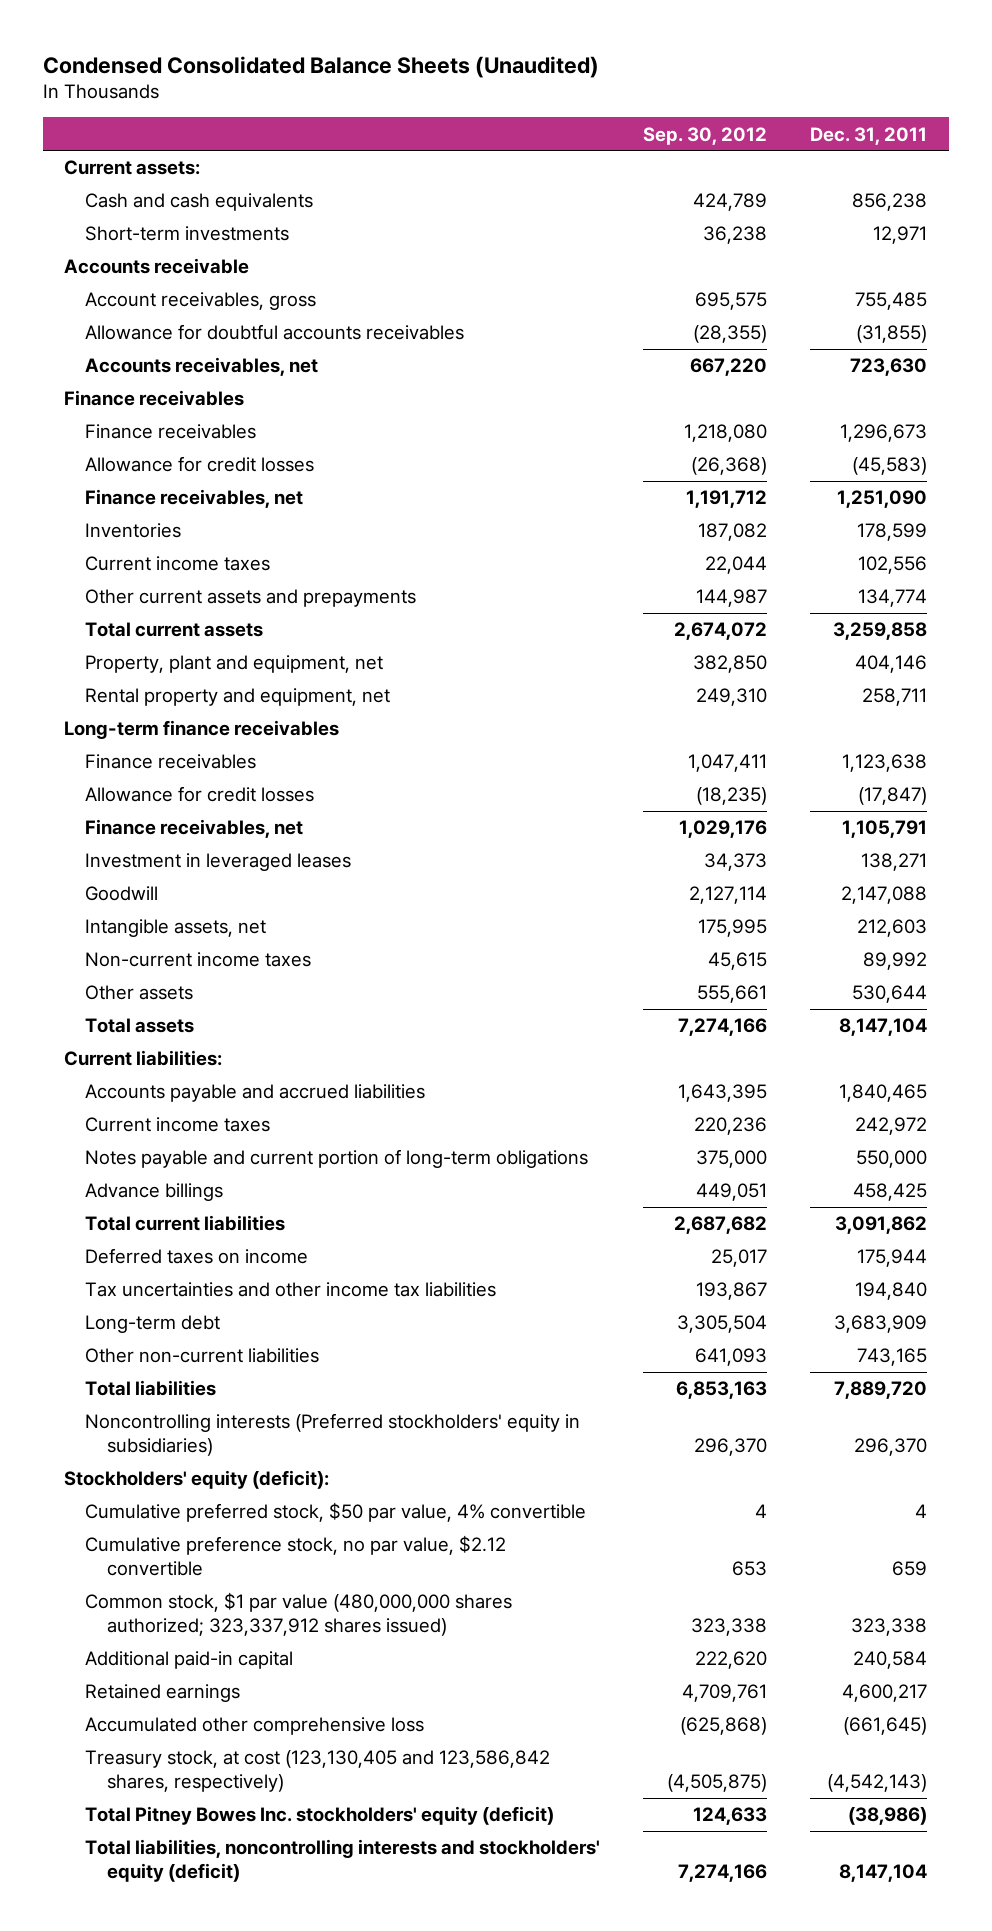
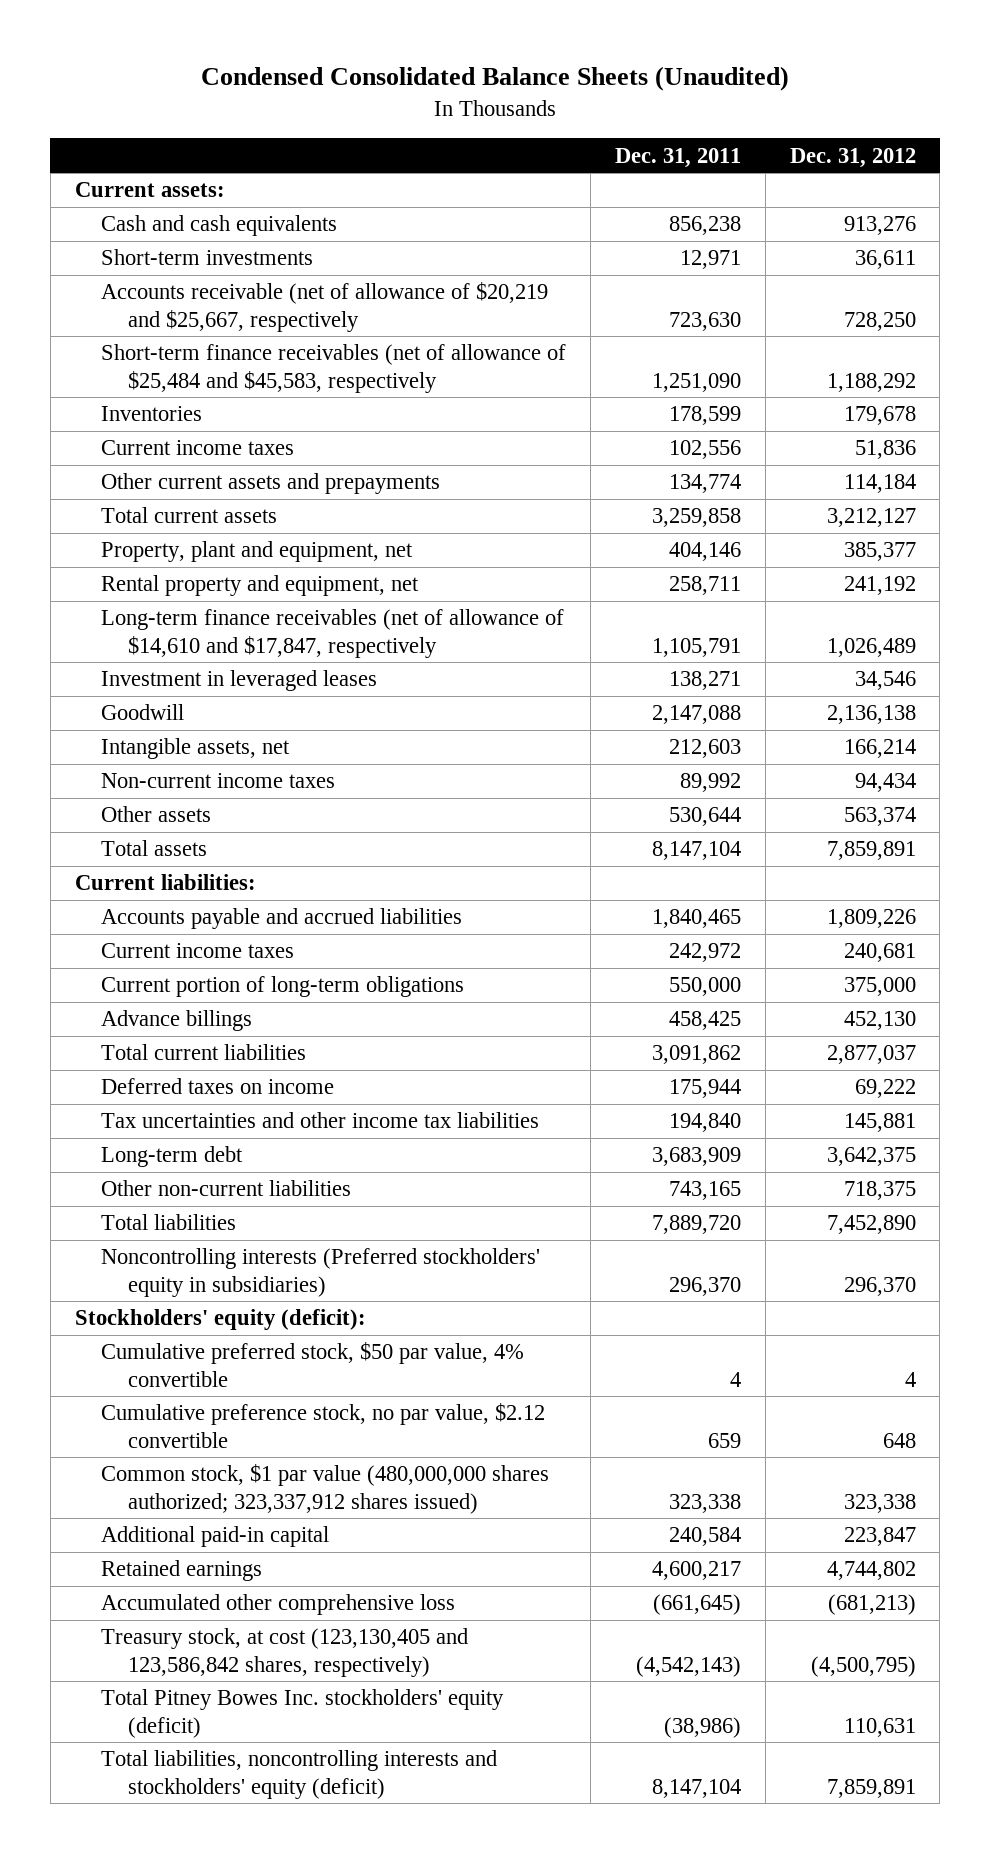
- | Sep. 30, 2012 | Dec. 31, 2011
+ | Dec. 31, 2011 | Dec. 31, 2012
- Accounts receivable
- Account receivables, gross | 695,575 | 755,485
- Allowance for doubtful accounts receivables | (28,355) | (31,855)
- Accounts receivables, net | 667,220 | 723,630
- Finance receivables
- Finance receivables | 1,218,080 | 1,296,673
- Allowance for credit losses | (26,368) | (45,583)
- Finance receivables, net | 1,191,712 | 1,251,090
+ Accounts receivable (net of allowance of $20,219 and $25,667, respectively | 723,630 | 728,250
+ Short-term finance receivables (net of allowance of $25,484 and $45,583, respectively | 1,251,090 | 1,188,292
- Long-term finance receivables
- Finance receivables | 1,047,411 | 1,123,638
- Allowance for credit losses | (18,235) | (17,847)
- Finance receivables, net | 1,029,176 | 1,105,791
+ Long-term finance receivables (net of allowance of $14,610 and $17,847, respectively | 1,105,791 | 1,026,489
- Notes payable and current portion of long-term obligations | 375,000 | 550,000
+ Current portion of long-term obligations | 550,000 | 375,000

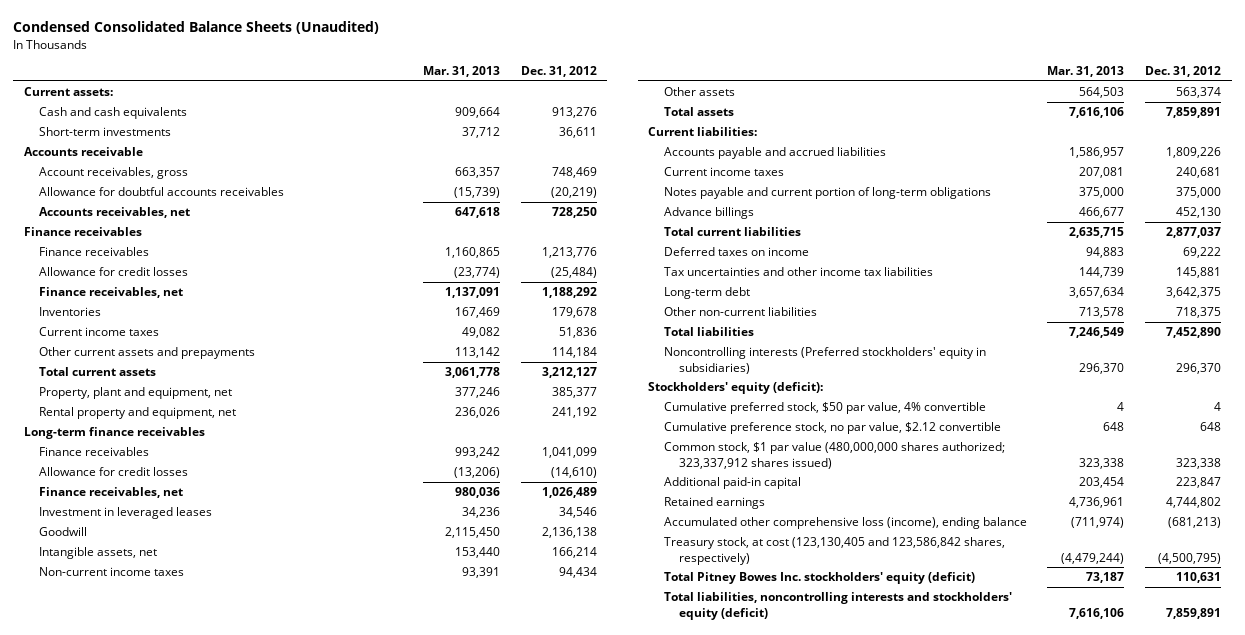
- | Dec. 31, 2011 | Dec. 31, 2012
+ | Mar. 31, 2013 | Dec. 31, 2012
- Accounts receivable (net of allowance of $20,219 and $25,667, respectively | 723,630 | 728,250
- Short-term finance receivables (net of allowance of $25,484 and $45,583, respectively | 1,251,090 | 1,188,292
+ Accounts receivable
+ Account receivables, gross | 663,357 | 748,469
+ Allowance for doubtful accounts receivables | (15,739) | (20,219)
+ Accounts receivables, net | 647,618 | 728,250
+ Finance receivables
+ Finance receivables | 1,160,865 | 1,213,776
+ Allowance for credit losses | (23,774) | (25,484)
+ Finance receivables, net | 1,137,091 | 1,188,292
- Long-term finance receivables (net of allowance of $14,610 and $17,847, respectively | 1,105,791 | 1,026,489
+ Long-term finance receivables
+ Finance receivables | 993,242 | 1,041,099
+ Allowance for credit losses | (13,206) | (14,610)
+ Finance receivables, net | 980,036 | 1,026,489
- Current portion of long-term obligations | 550,000 | 375,000
+ Notes payable and current portion of long-term obligations | 375,000 | 375,000
- Accumulated other comprehensive loss | (661,645) | (681,213)
+ Accumulated other comprehensive loss (income), ending balance | (711,974) | (681,213)

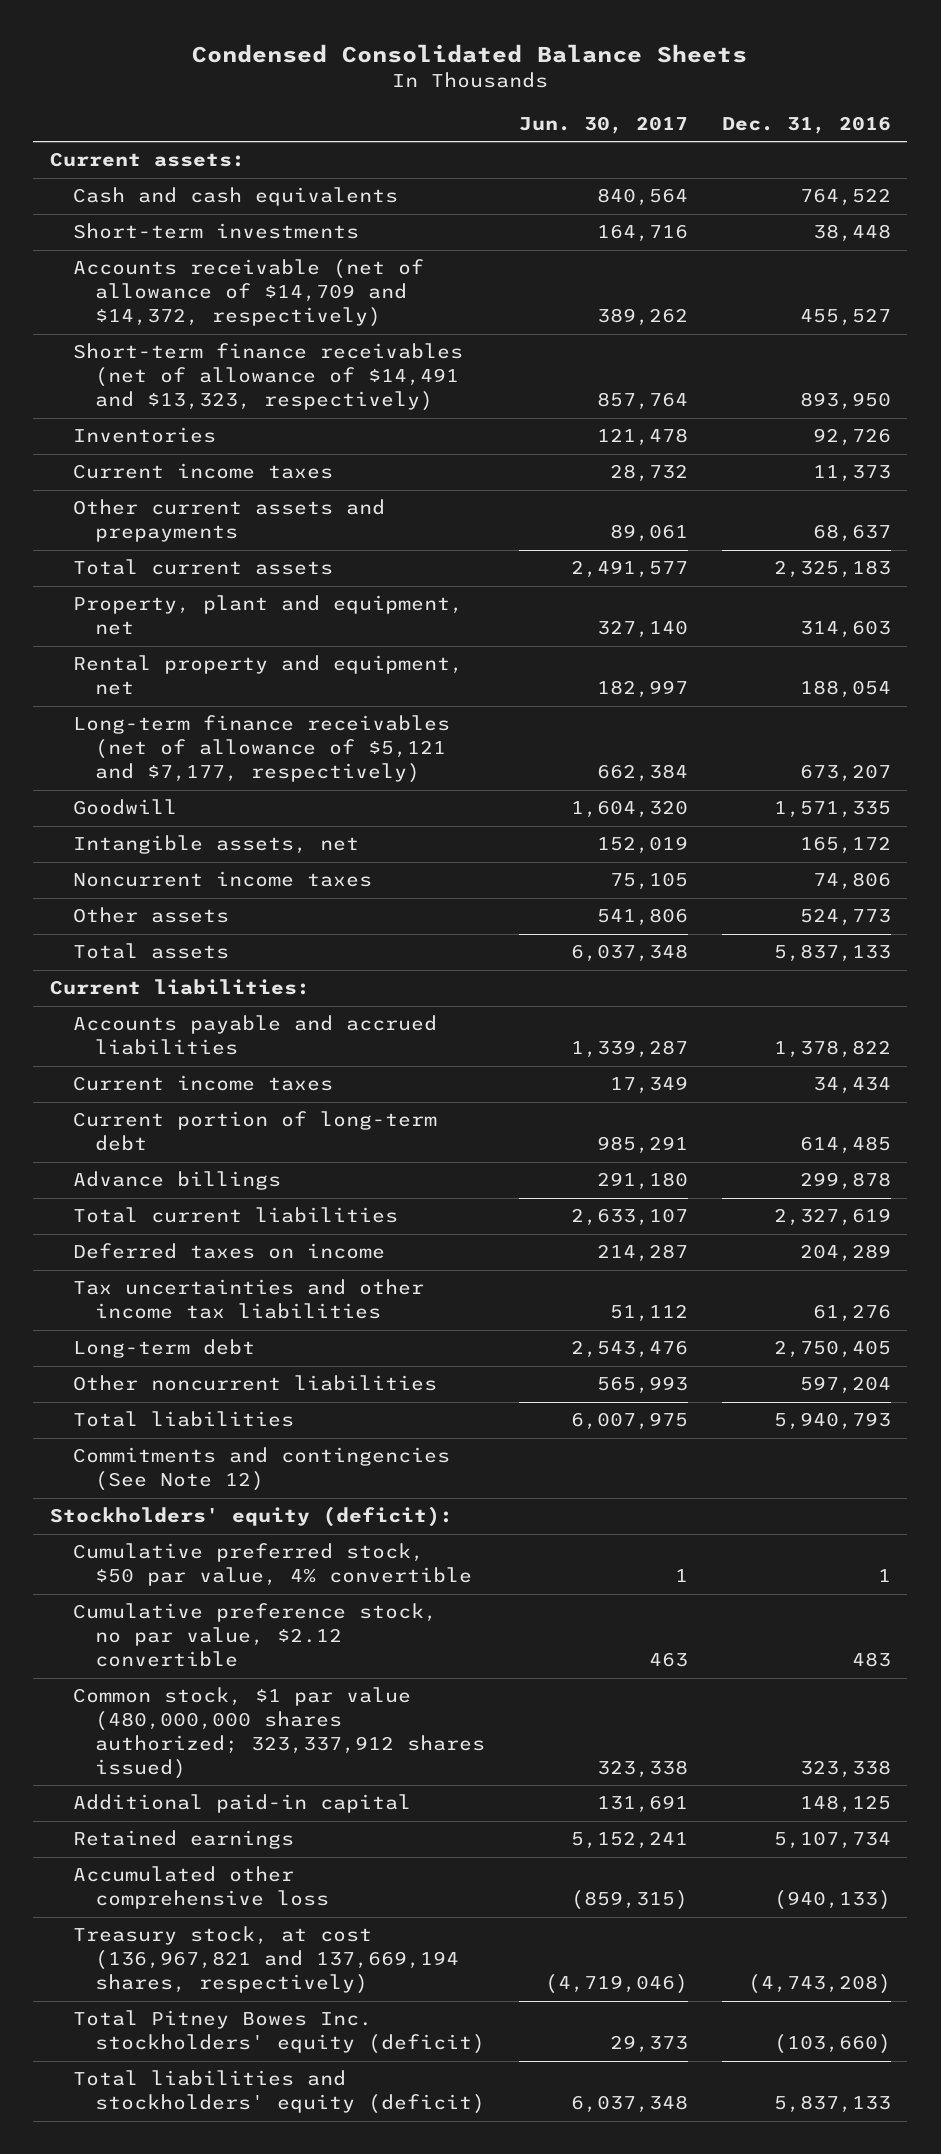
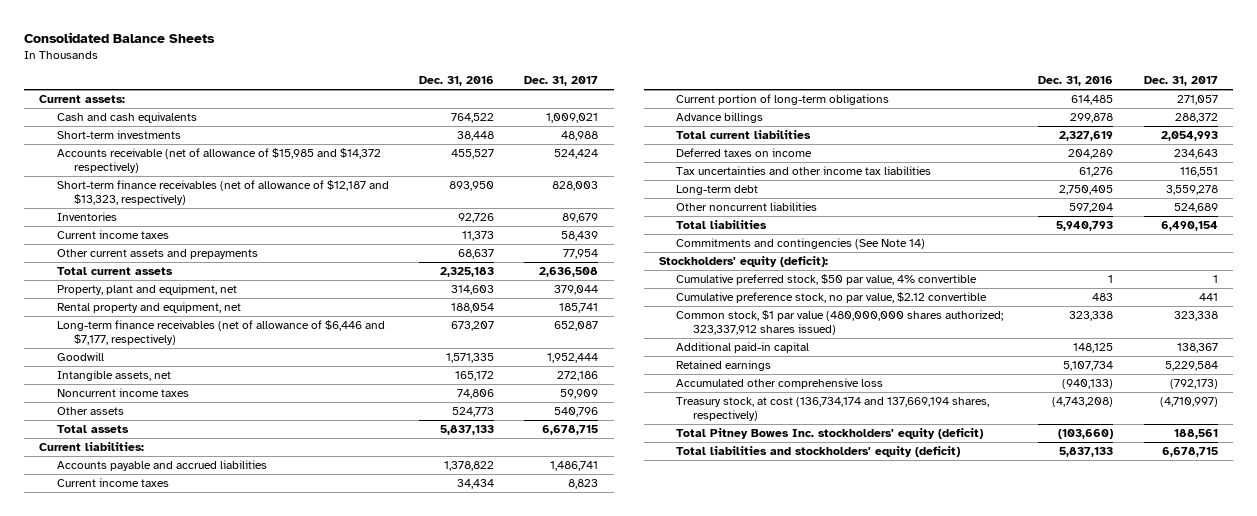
- Condensed Consolidated Balance Sheets
+ Consolidated Balance Sheets
- | Jun. 30, 2017 | Dec. 31, 2016
+ | Dec. 31, 2016 | Dec. 31, 2017
- Accounts receivable (net of allowance of $14,709 and $14,372, respectively) | 389,262 | 455,527
- Short-term finance receivables (net of allowance of $14,491 and $13,323, respectively) | 857,764 | 893,950
+ Accounts receivable (net of allowance of $15,985 and $14,372 respectively) | 455,527 | 524,424
+ Short-term finance receivables (net of allowance of $12,187 and $13,323, respectively) | 893,950 | 828,003
- Long-term finance receivables (net of allowance of $5,121 and $7,177, respectively) | 662,384 | 673,207
+ Long-term finance receivables (net of allowance of $6,446 and $7,177, respectively) | 673,207 | 652,087
- Current portion of long-term debt | 985,291 | 614,485
+ Current portion of long-term obligations | 614,485 | 271,057
- Commitments and contingencies (See Note 12)
+ Commitments and contingencies (See Note 14)
- Treasury stock, at cost (136,967,821 and 137,669,194 shares, respectively) | (4,719,046) | (4,743,208)
+ Treasury stock, at cost (136,734,174 and 137,669,194 shares, respectively) | (4,743,208) | (4,710,997)

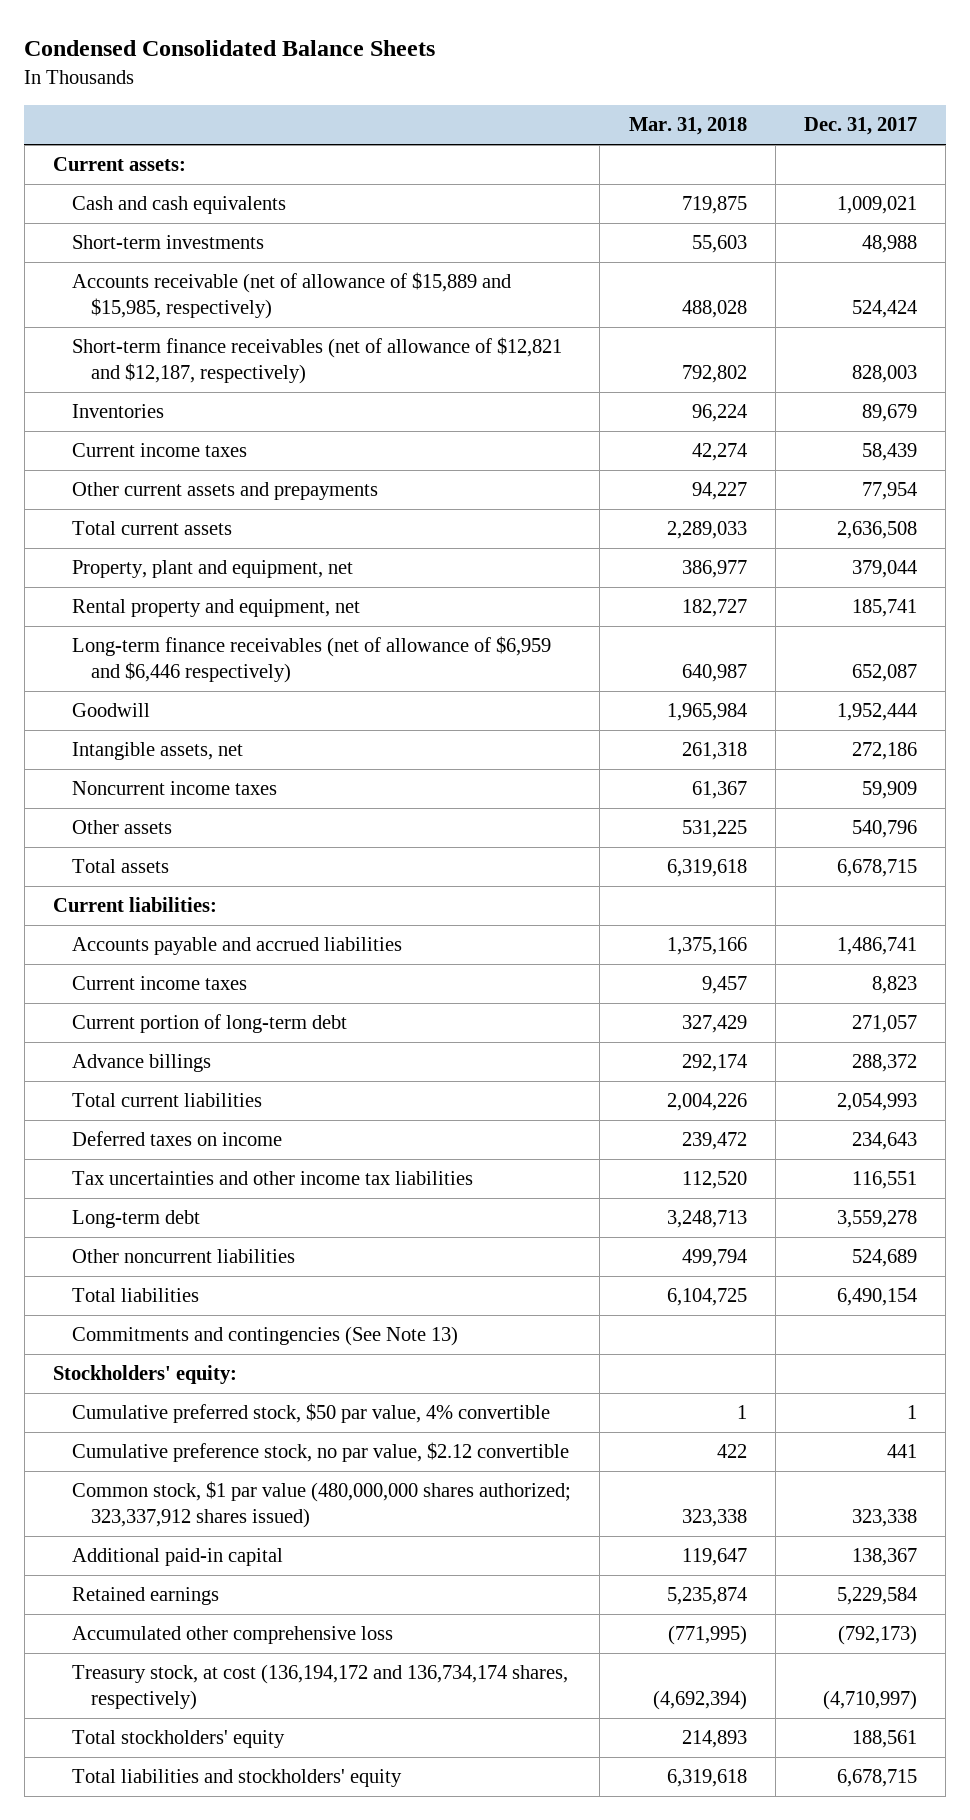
- Consolidated Balance Sheets
+ Condensed Consolidated Balance Sheets
- | Dec. 31, 2016 | Dec. 31, 2017
+ | Mar. 31, 2018 | Dec. 31, 2017
- Accounts receivable (net of allowance of $15,985 and $14,372 respectively) | 455,527 | 524,424
- Short-term finance receivables (net of allowance of $12,187 and $13,323, respectively) | 893,950 | 828,003
+ Accounts receivable (net of allowance of $15,889 and $15,985, respectively) | 488,028 | 524,424
+ Short-term finance receivables (net of allowance of $12,821 and $12,187, respectively) | 792,802 | 828,003
- Long-term finance receivables (net of allowance of $6,446 and $7,177, respectively) | 673,207 | 652,087
+ Long-term finance receivables (net of allowance of $6,959 and $6,446 respectively) | 640,987 | 652,087
- Current portion of long-term obligations | 614,485 | 271,057
+ Current portion of long-term debt | 327,429 | 271,057
- Commitments and contingencies (See Note 14)
- Stockholders' equity (deficit):
+ Commitments and contingencies (See Note 13)
+ Stockholders' equity:
- Treasury stock, at cost (136,734,174 and 137,669,194 shares, respectively) | (4,743,208) | (4,710,997)
- Total Pitney Bowes Inc. stockholders' equity (deficit) | (103,660) | 188,561
- Total liabilities and stockholders' equity (deficit) | 5,837,133 | 6,678,715
+ Treasury stock, at cost (136,194,172 and 136,734,174 shares, respectively) | (4,692,394) | (4,710,997)
+ Total stockholders' equity | 214,893 | 188,561
+ Total liabilities and stockholders' equity | 6,319,618 | 6,678,715

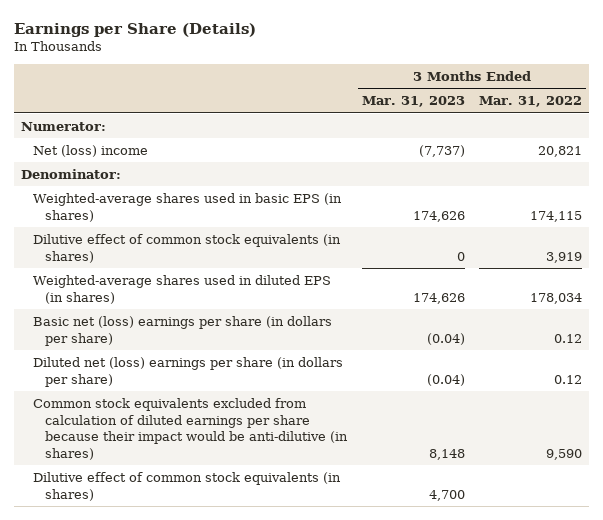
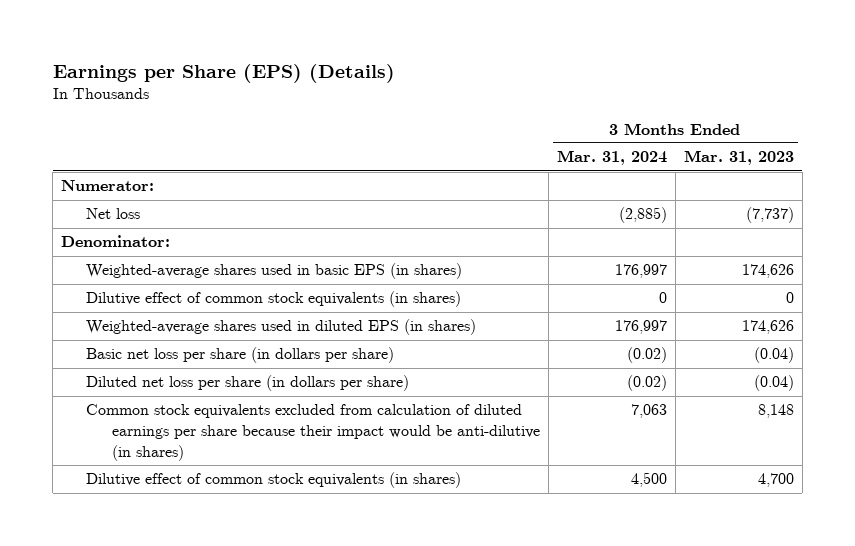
- Earnings per Share (Details)
+ Earnings per Share (EPS) (Details)
- | 3 Months Ended Mar. 31, 2023 | 3 Months Ended Mar. 31, 2022
+ | 3 Months Ended Mar. 31, 2024 | 3 Months Ended Mar. 31, 2023
- Net (loss) income | (7,737) | 20,821
+ Net loss | (2,885) | (7,737)
- Basic net (loss) earnings per share (in dollars per share) | (0.04) | 0.12
- Diluted net (loss) earnings per share (in dollars per share) | (0.04) | 0.12
+ Basic net loss per share (in dollars per share) | (0.02) | (0.04)
+ Diluted net loss per share (in dollars per share) | (0.02) | (0.04)

